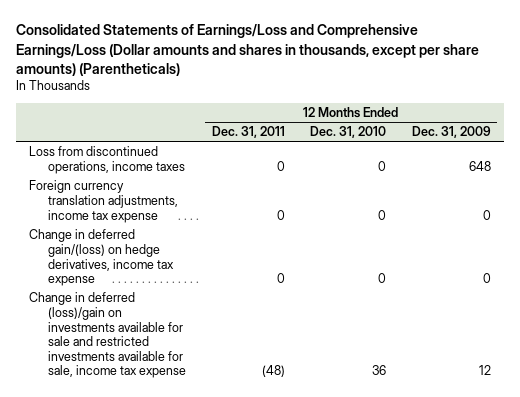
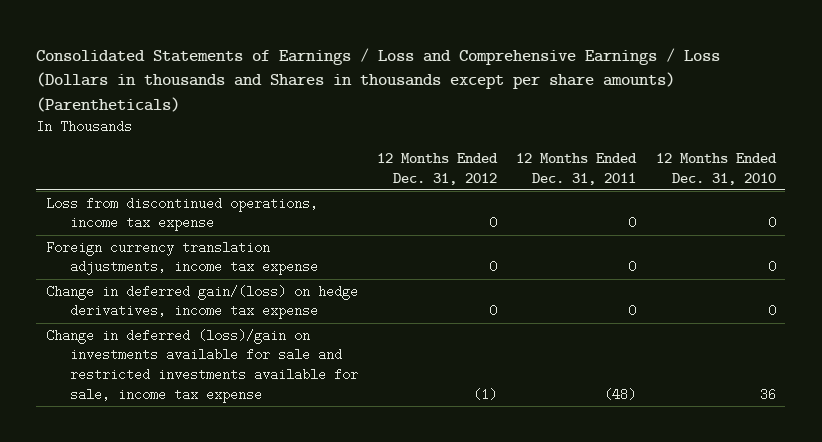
- Consolidated Statements of Earnings/Loss and Comprehensive Earnings/Loss (Dollar amounts and shares in thousands, except per share amounts) (Parentheticals)
+ Consolidated Statements of Earnings / Loss and Comprehensive Earnings / Loss (Dollars in thousands and Shares in thousands except per share amounts) (Parentheticals)
- | 12 Months Ended Dec. 31, 2011 | 12 Months Ended Dec. 31, 2010 | 12 Months Ended Dec. 31, 2009
+ | 12 Months Ended Dec. 31, 2012 | 12 Months Ended Dec. 31, 2011 | 12 Months Ended Dec. 31, 2010
- Loss from discontinued operations, income taxes | 0 | 0 | 648
+ Loss from discontinued operations, income tax expense | 0 | 0 | 0

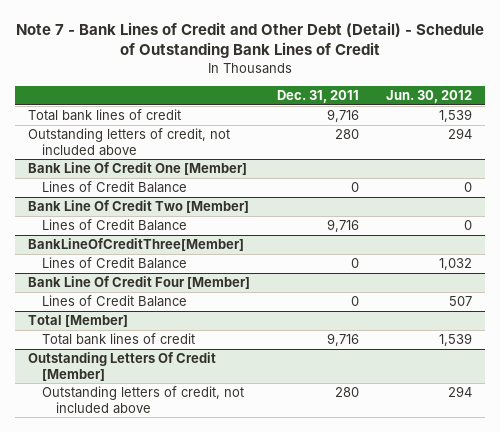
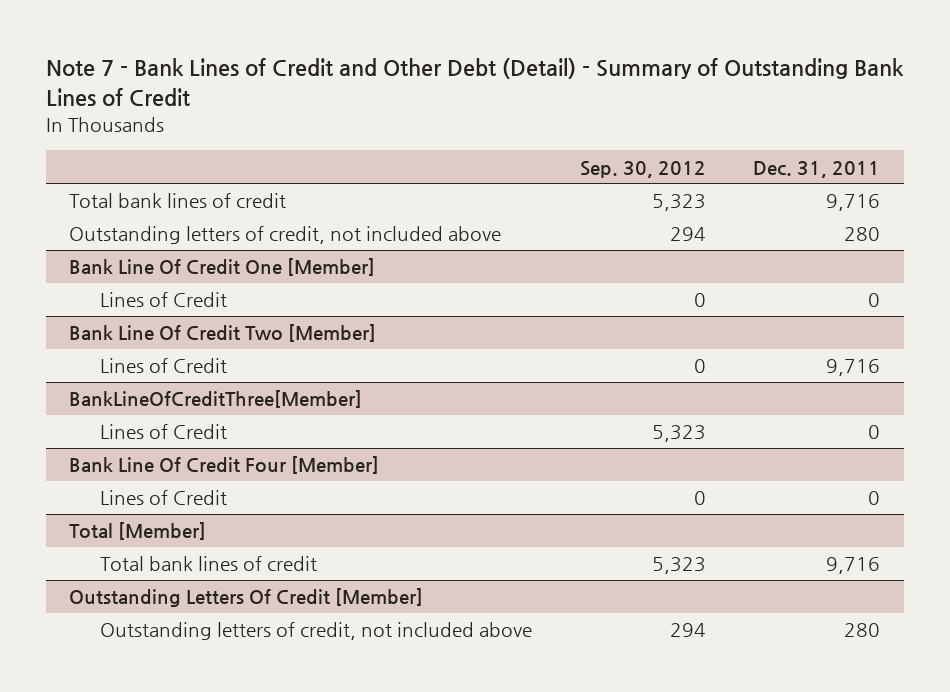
- Note 7 - Bank Lines of Credit and Other Debt (Detail) - Schedule of Outstanding Bank Lines of Credit
+ Note 7 - Bank Lines of Credit and Other Debt (Detail) - Summary of Outstanding Bank Lines of Credit
- | Dec. 31, 2011 | Jun. 30, 2012
+ | Sep. 30, 2012 | Dec. 31, 2011
@ Bank Line Of Credit One [Member]
- Lines of Credit Balance | 0 | 0
+ Lines of Credit | 0 | 0
@ Bank Line Of Credit Two [Member]
- Lines of Credit Balance | 9,716 | 0
+ Lines of Credit | 0 | 9,716
@ BankLineOfCreditThree[Member]
- Lines of Credit Balance | 0 | 1,032
+ Lines of Credit | 5,323 | 0
@ Bank Line Of Credit Four [Member]
- Lines of Credit Balance | 0 | 507
+ Lines of Credit | 0 | 0

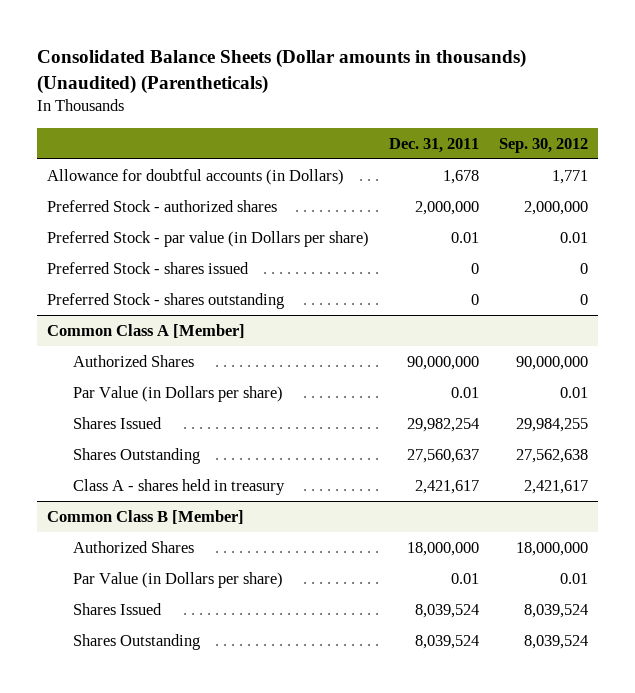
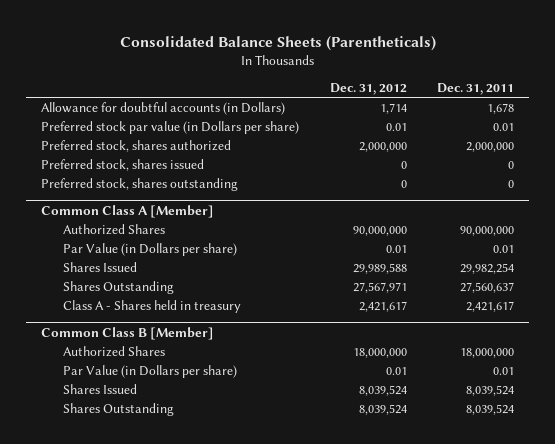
- Consolidated Balance Sheets (Dollar amounts in thousands) (Unaudited) (Parentheticals)
+ Consolidated Balance Sheets (Parentheticals)
- | Dec. 31, 2011 | Sep. 30, 2012
+ | Dec. 31, 2012 | Dec. 31, 2011
- Allowance for doubtful accounts (in Dollars) | 1,678 | 1,771
- Preferred Stock - authorized shares | 2,000,000 | 2,000,000
- Preferred Stock - par value (in Dollars per share) | 0.01 | 0.01
- Preferred Stock - shares issued | 0 | 0
- Preferred Stock - shares outstanding | 0 | 0
+ Αllowancе for doubtful accounts (in Dollars) | 1,714 | 1,678
+ Preferred stock par value (in Dollars per share) | 0.01 | 0.01
+ Preferred stock, shares authorized | 2,000,000 | 2,000,000
+ Preferred stock, shares issued | 0 | 0
+ Preferred stock, shares outstanding | 0 | 0
@ Common Class A [Member]
- Class A - shares held in treasury | 2,421,617 | 2,421,617
+ Class Α - Sharеs hеld in trеasury | 2,421,617 | 2,421,617

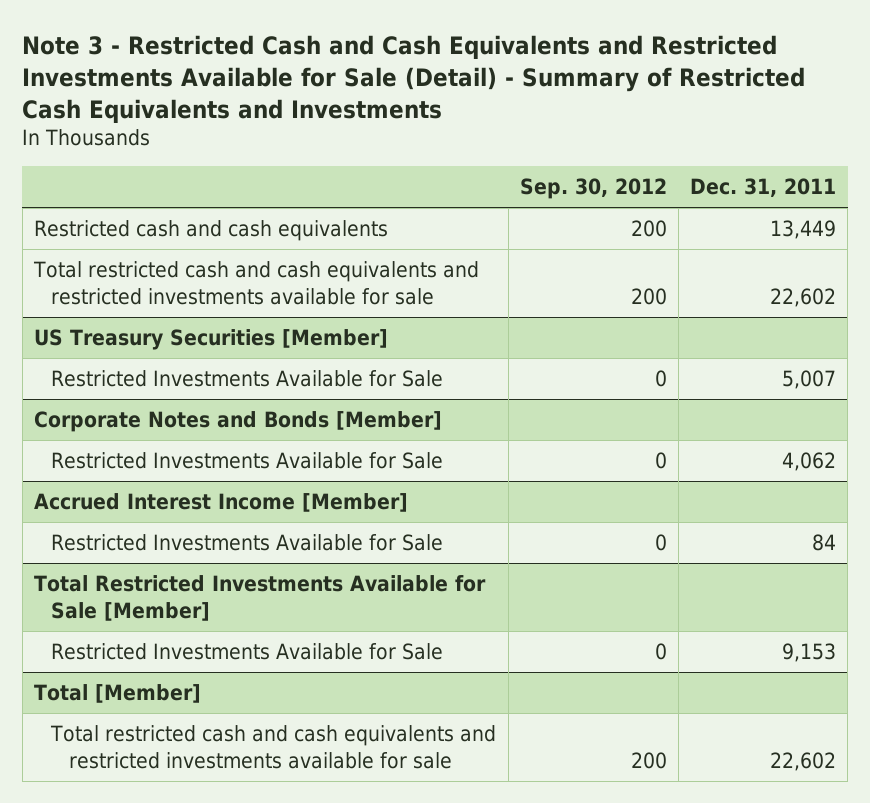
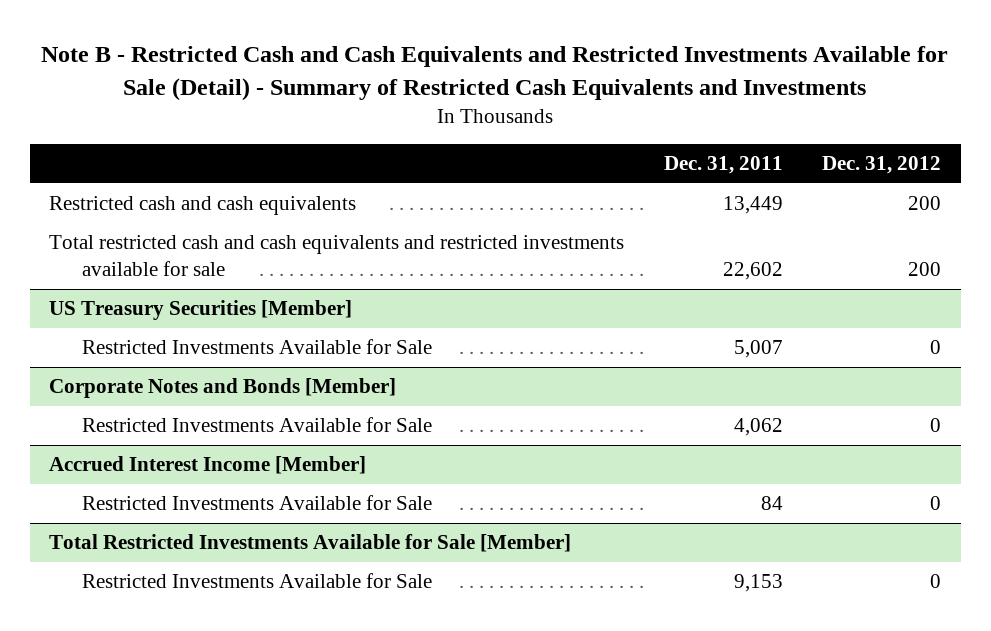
- Note 3 - Restricted Cash and Cash Equivalents and Restricted Investments Available for Sale (Detail) - Summary of Restricted Cash Equivalents and Investments
+ Note B - Restricted Cash and Cash Equivalents and Restricted Investments Available for Sale (Detail) - Summary of Restricted Cash Equivalents and Investments
- | Sep. 30, 2012 | Dec. 31, 2011
+ | Dec. 31, 2011 | Dec. 31, 2012
- Total [Member]
- Total restricted cash and cash equivalents and restricted investments available for sale | 200 | 22,602

